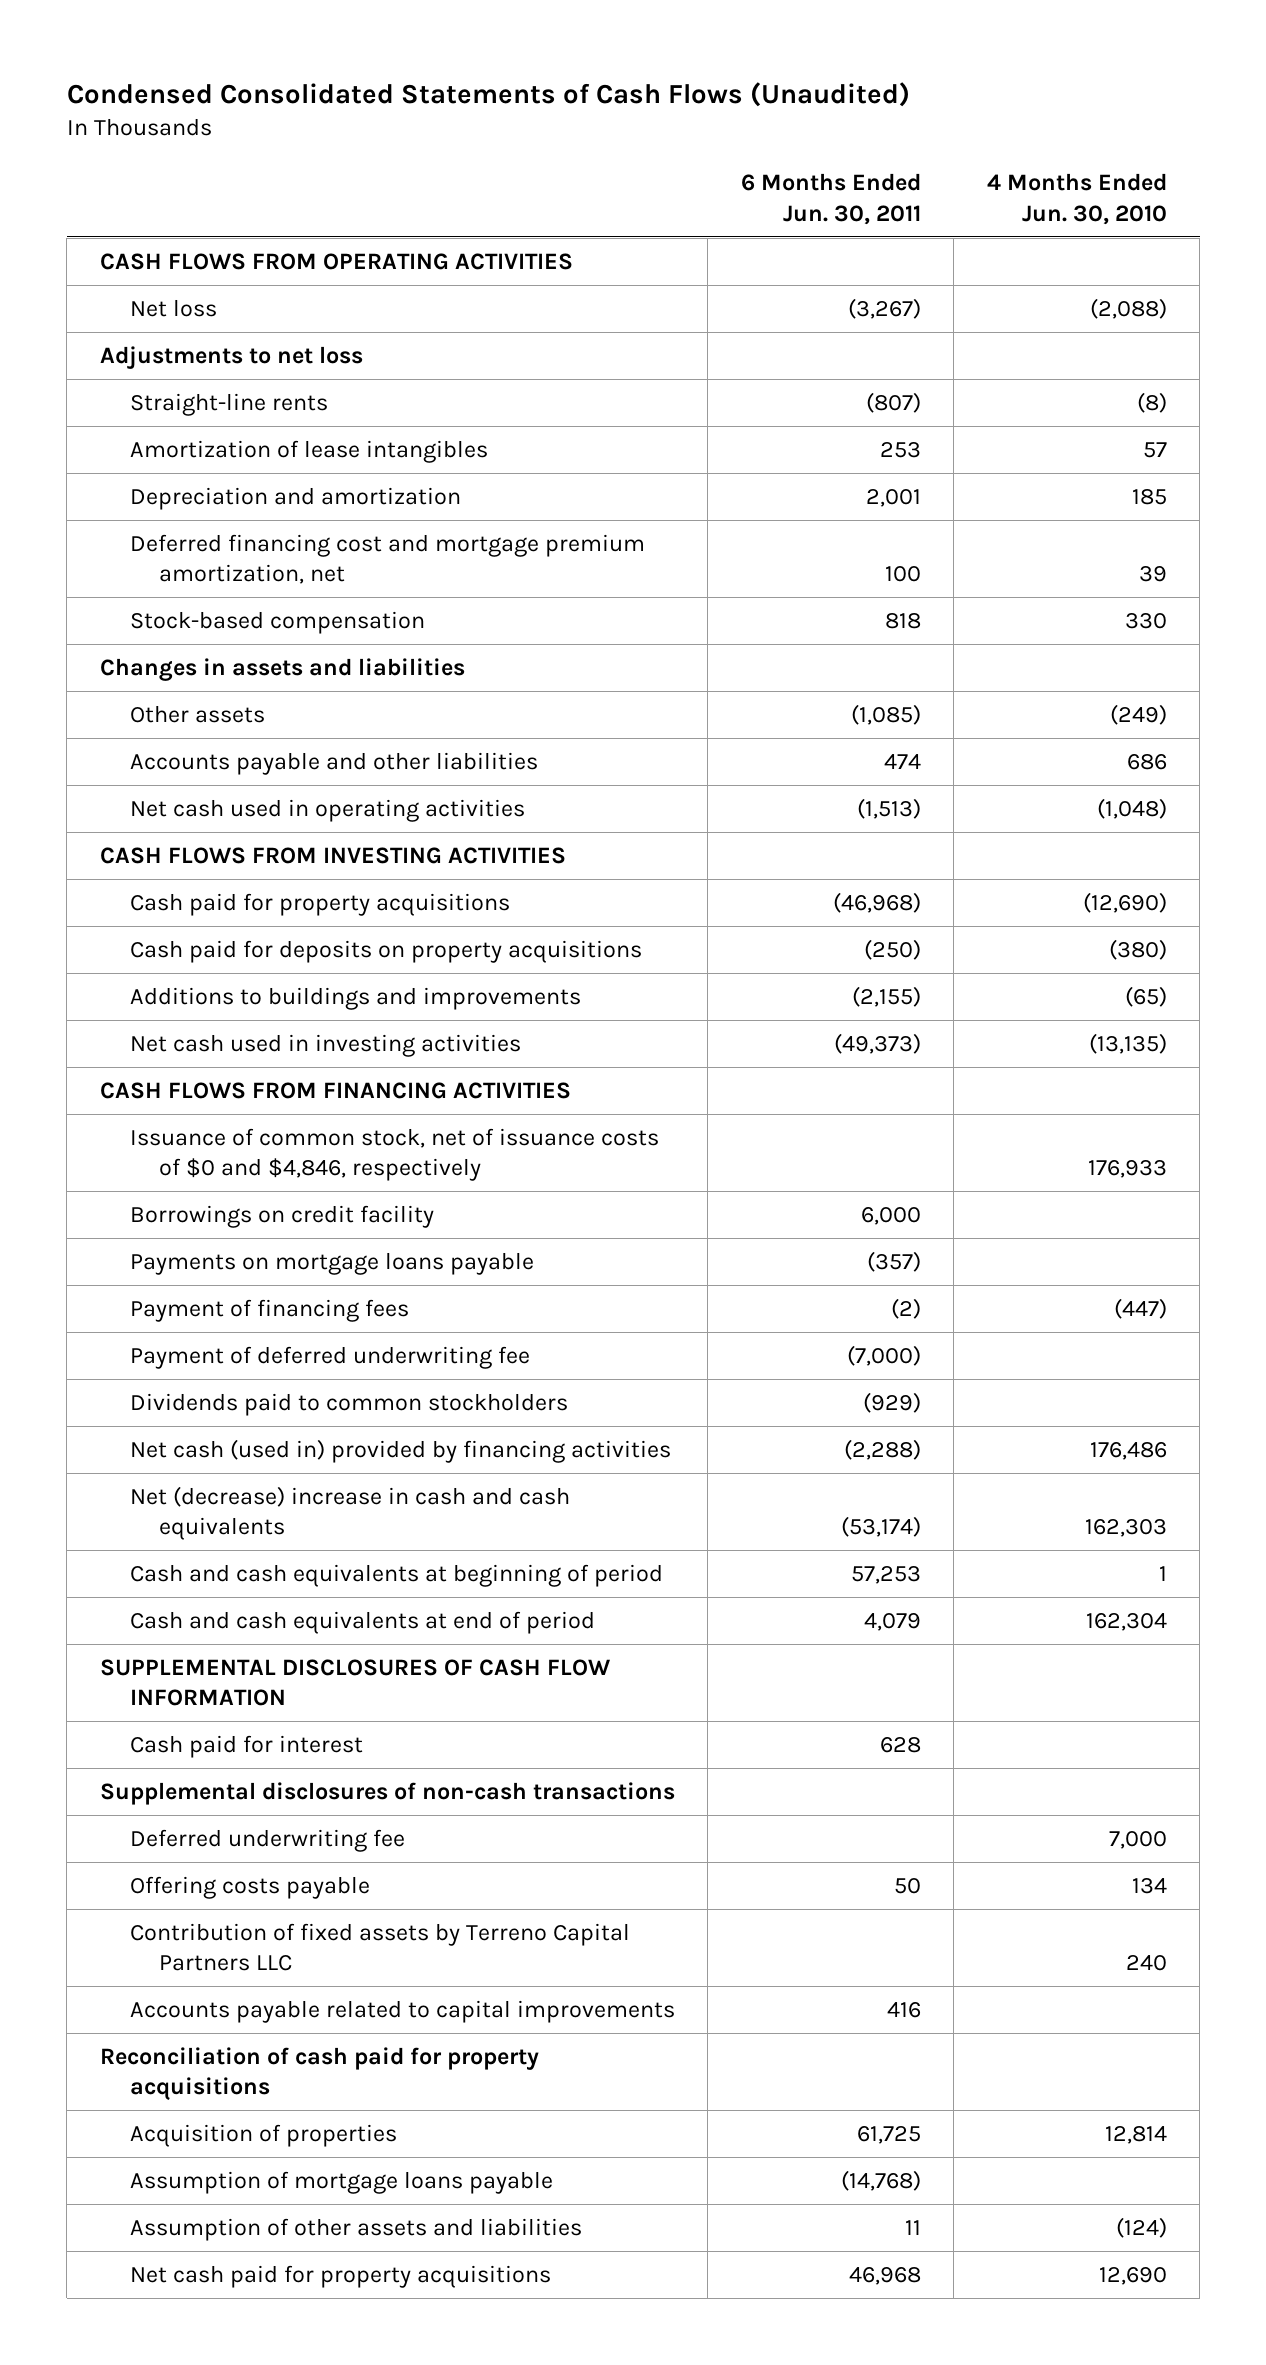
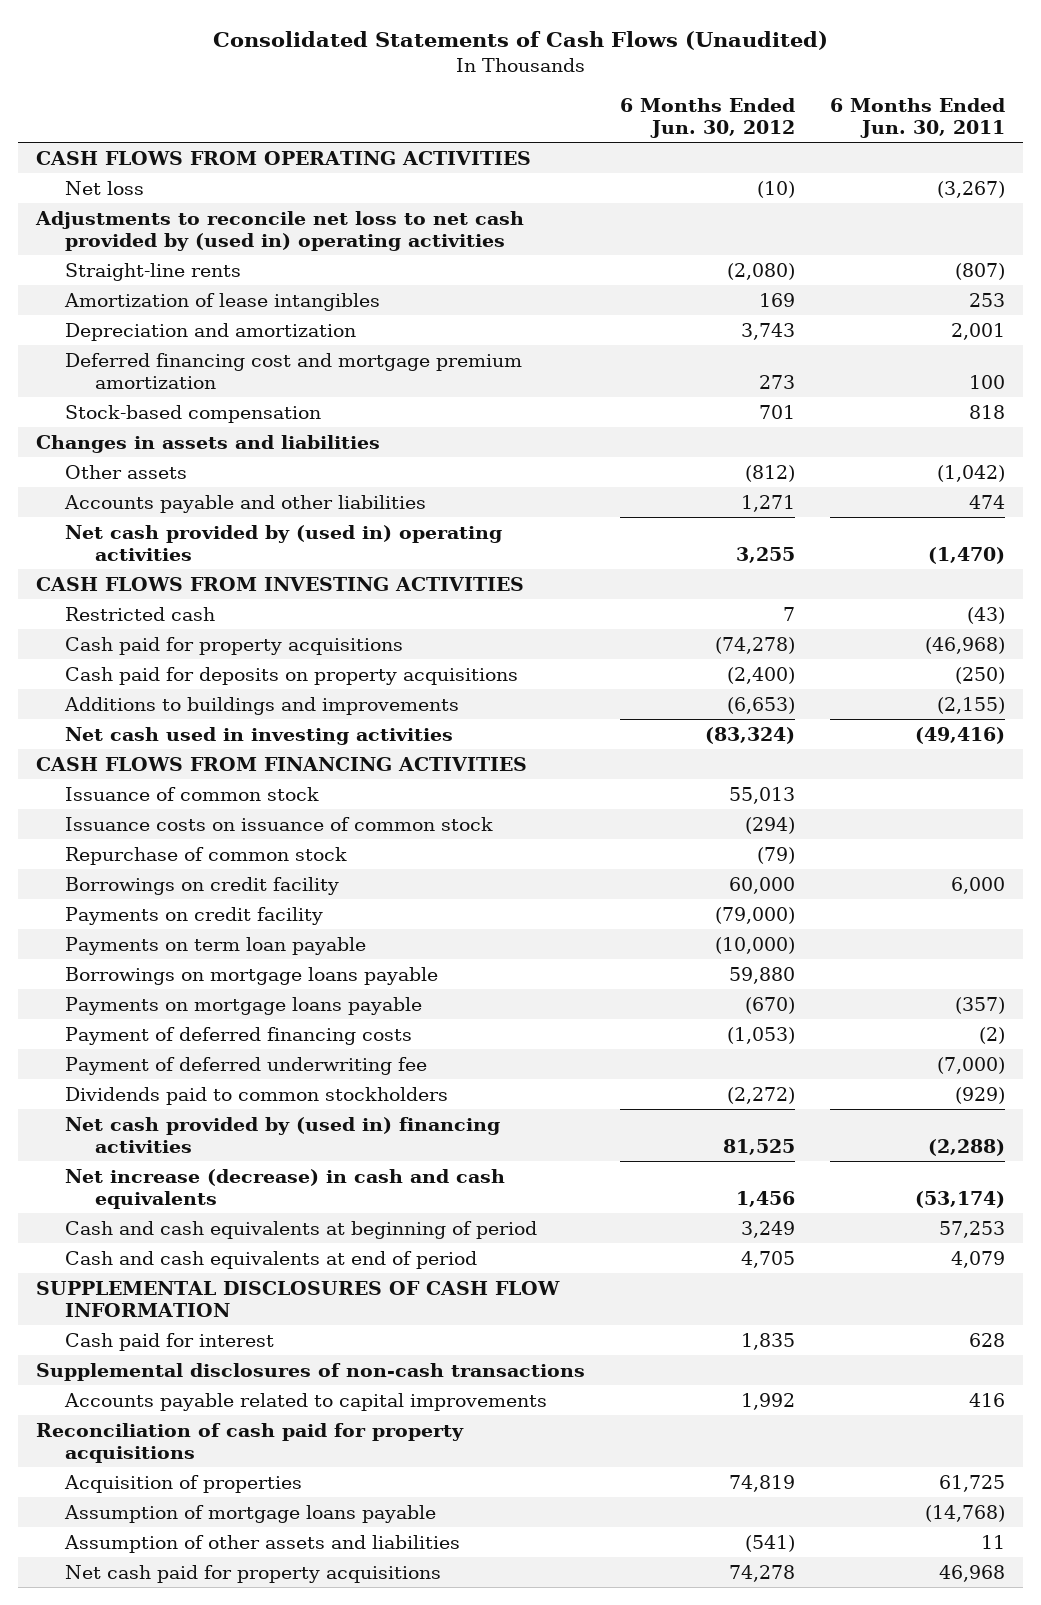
- Condensed Consolidated Statements of Cash Flows (Unaudited)
+ Consolidated Statements of Cash Flows (Unaudited)
- | 6 Months Ended Jun. 30, 2011 | 4 Months Ended Jun. 30, 2010
+ | 6 Months Ended Jun. 30, 2012 | 6 Months Ended Jun. 30, 2011
- Adjustments to net loss
+ Adjustments to reconcile net loss to net cash provided by (used in) operating activities
- Deferred financing cost and mortgage premium amortization, net | 100 | 39
+ Deferred financing cost and mortgage premium amortization | 273 | 100
- Other assets | (1,085) | (249)
+ Other assets | (812) | (1,042)
- Net cash used in operating activities | (1,513) | (1,048)
+ Net cash provided by (used in) operating activities | 3,255 | (1,470)
+ Restricted cash | 7 | (43)
- Net cash used in investing activities | (49,373) | (13,135)
+ Net cash used in investing activities | (83,324) | (49,416)
- Issuance of common stock, net of issuance costs of $0 and $4,846, respectively | | 176,933
+ Issuance of common stock | 55,013 |
+ Issuance costs on issuance of common stock | (294) |
+ Repurchase of common stock | (79) |
+ Payments on credit facility | (79,000) |
+ Payments on term loan payable | (10,000) |
+ Borrowings on mortgage loans payable | 59,880 |
- Payment of financing fees | (2) | (447)
+ Payment of deferred financing costs | (1,053) | (2)
- Net cash (used in) provided by financing activities | (2,288) | 176,486
- Net (decrease) increase in cash and cash equivalents | (53,174) | 162,303
+ Net cash provided by (used in) financing activities | 81,525 | (2,288)
+ Net increase (decrease) in cash and cash equivalents | 1,456 | (53,174)
- Deferred underwriting fee | | 7,000
- Offering costs payable | 50 | 134
- Contribution of fixed assets by Terreno Capital Partners LLC | | 240

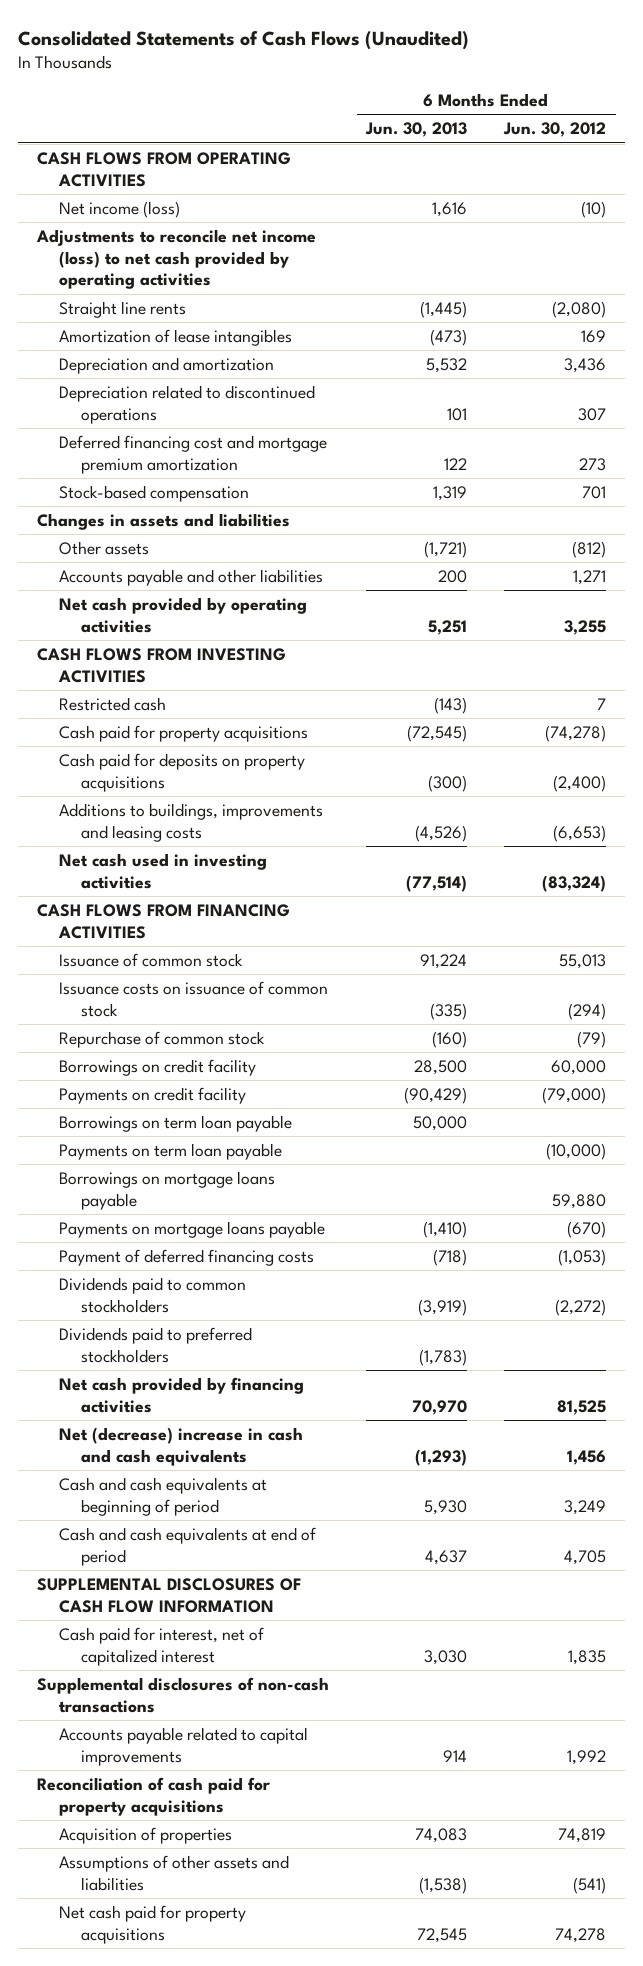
- | 6 Months Ended Jun. 30, 2012 | 6 Months Ended Jun. 30, 2011
+ | 6 Months Ended Jun. 30, 2013 | 6 Months Ended Jun. 30, 2012
- Net loss | (10) | (3,267)
- Adjustments to reconcile net loss to net cash provided by (used in) operating activities
- Straight-line rents | (2,080) | (807)
+ Net income (loss) | 1,616 | (10)
+ Adjustments to reconcile net income (loss) to net cash provided by operating activities
+ Straight line rents | (1,445) | (2,080)
- Depreciation and amortization | 3,743 | 2,001
+ Depreciation and amortization | 5,532 | 3,436
+ Depreciation related to discontinued operations | 101 | 307
- Net cash provided by (used in) operating activities | 3,255 | (1,470)
+ Net cash provided by operating activities | 5,251 | 3,255
- Additions to buildings and improvements | (6,653) | (2,155)
+ Additions to buildings, improvements and leasing costs | (4,526) | (6,653)
+ Borrowings on term loan payable | 50,000 |
- Payment of deferred underwriting fee | | (7,000)
- Net cash provided by (used in) financing activities | 81,525 | (2,288)
- Net increase (decrease) in cash and cash equivalents | 1,456 | (53,174)
+ Dividends paid to preferred stockholders | (1,783) |
+ Net cash provided by financing activities | 70,970 | 81,525
+ Net (decrease) increase in cash and cash equivalents | (1,293) | 1,456
- Cash paid for interest | 1,835 | 628
+ Cash paid for interest, net of capitalized interest | 3,030 | 1,835
- Assumption of mortgage loans payable | | (14,768)
- Assumption of other assets and liabilities | (541) | 11
+ Assumptions of other assets and liabilities | (1,538) | (541)

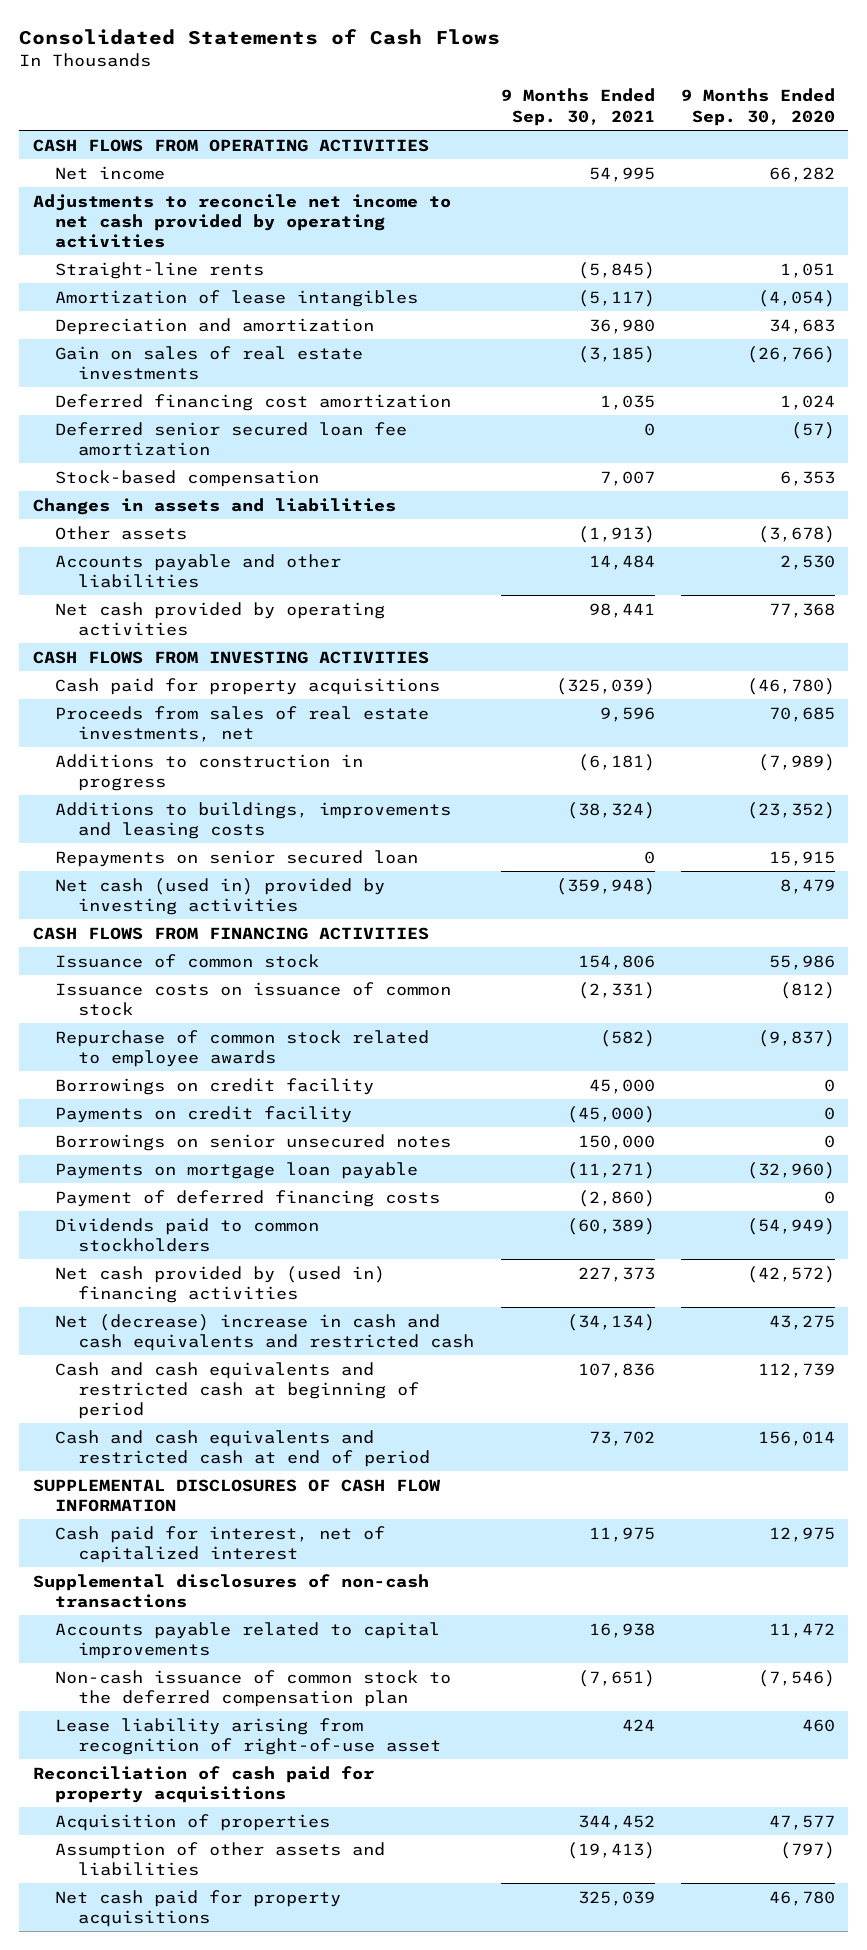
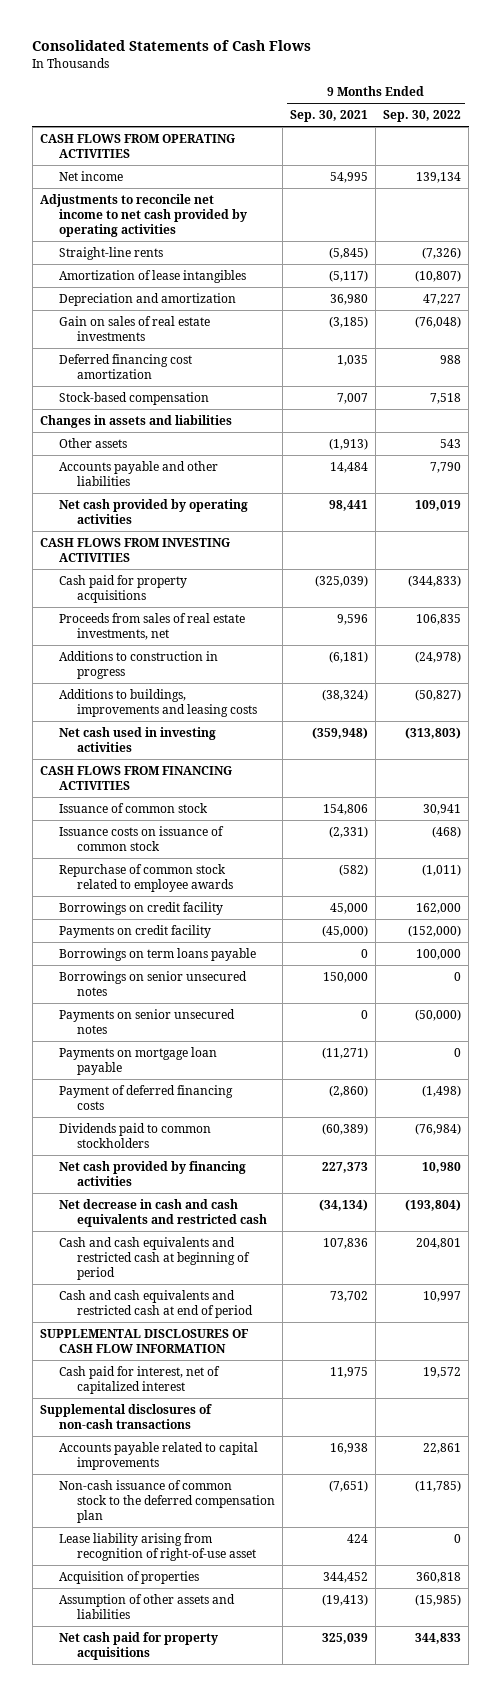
- | 9 Months Ended Sep. 30, 2021 | 9 Months Ended Sep. 30, 2020
+ | 9 Months Ended Sep. 30, 2021 | 9 Months Ended Sep. 30, 2022
- Deferred senior secured loan fee amortization | 0 | (57)
- Repayments on senior secured loan | 0 | 15,915
- Net cash (used in) provided by investing activities | (359,948) | 8,479
+ Net cash used in investing activities | (359,948) | (313,803)
+ Borrowings on term loans payable | 0 | 100,000
+ Payments on senior unsecured notes | 0 | (50,000)
- Net cash provided by (used in) financing activities | 227,373 | (42,572)
- Net (decrease) increase in cash and cash equivalents and restricted cash | (34,134) | 43,275
+ Net cash provided by financing activities | 227,373 | 10,980
+ Net decrease in cash and cash equivalents and restricted cash | (34,134) | (193,804)
- Reconciliation of cash paid for property acquisitions

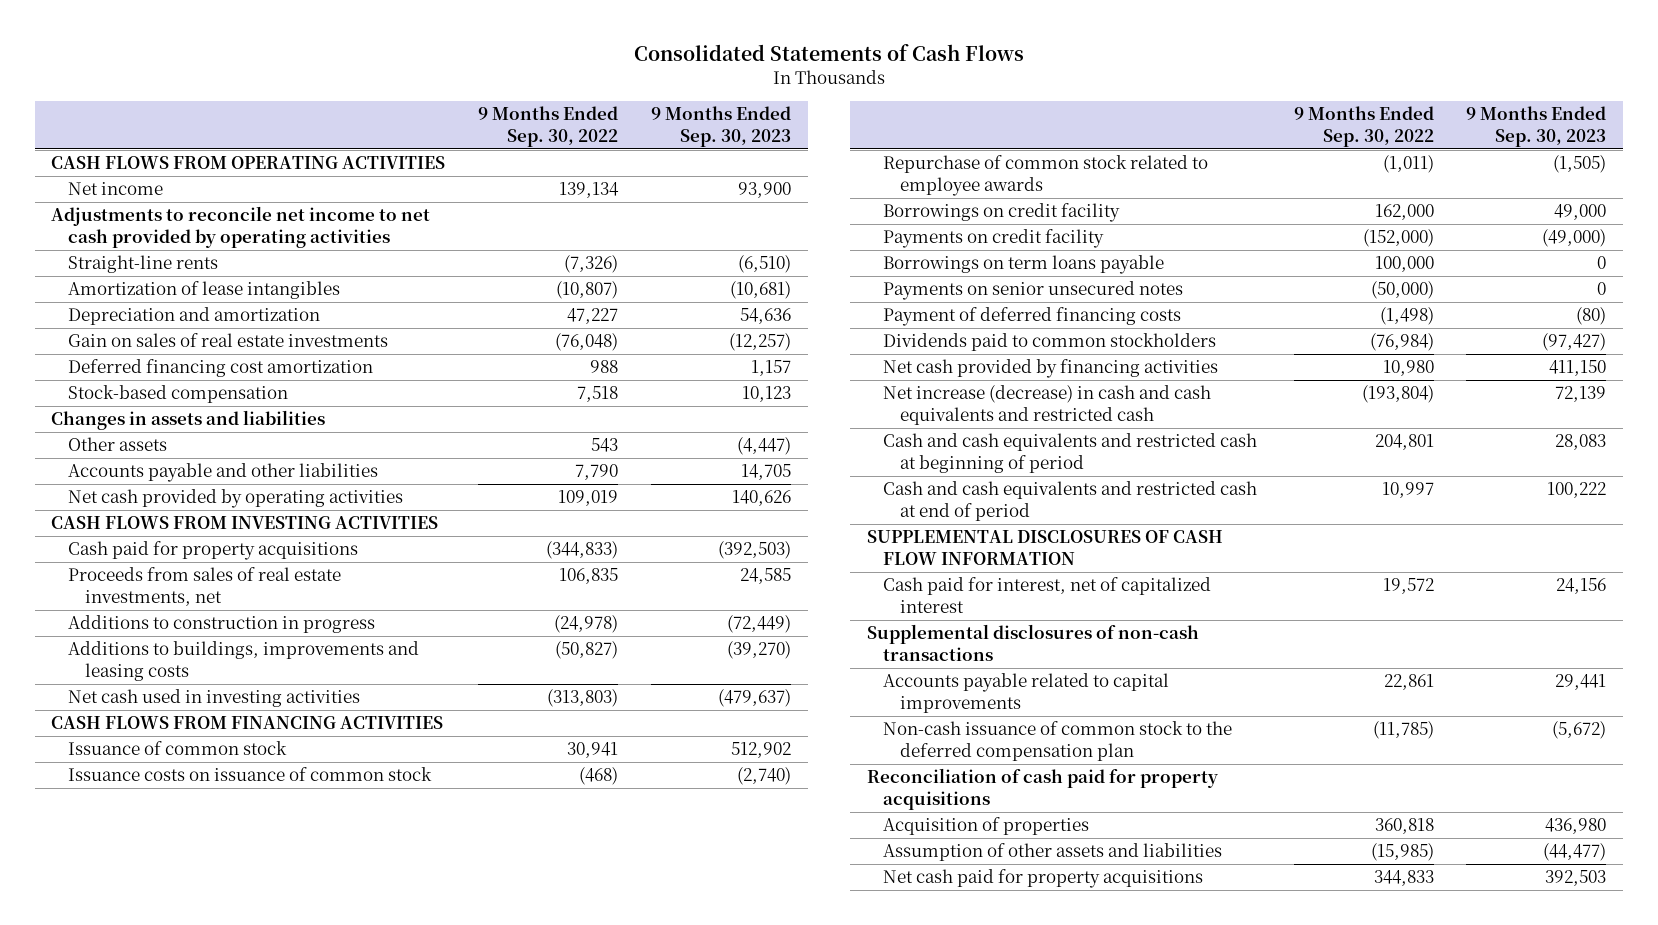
- | 9 Months Ended Sep. 30, 2021 | 9 Months Ended Sep. 30, 2022
+ | 9 Months Ended Sep. 30, 2022 | 9 Months Ended Sep. 30, 2023
- Borrowings on senior unsecured notes | 150,000 | 0
- Payments on mortgage loan payable | (11,271) | 0
- Net decrease in cash and cash equivalents and restricted cash | (34,134) | (193,804)
+ Net increase (decrease) in cash and cash equivalents and restricted cash | (193,804) | 72,139
- Lease liability arising from recognition of right-of-use asset | 424 | 0
+ Reconciliation of cash paid for property acquisitions

